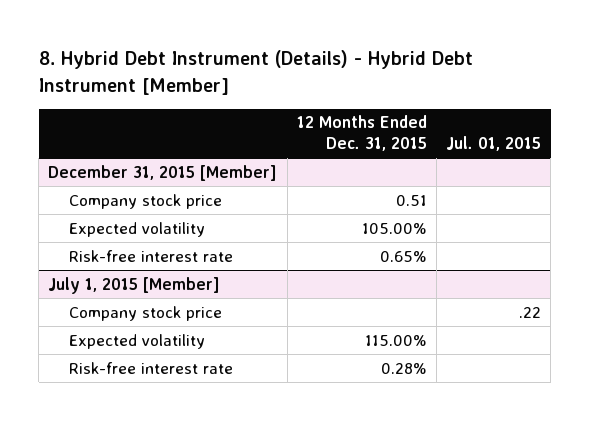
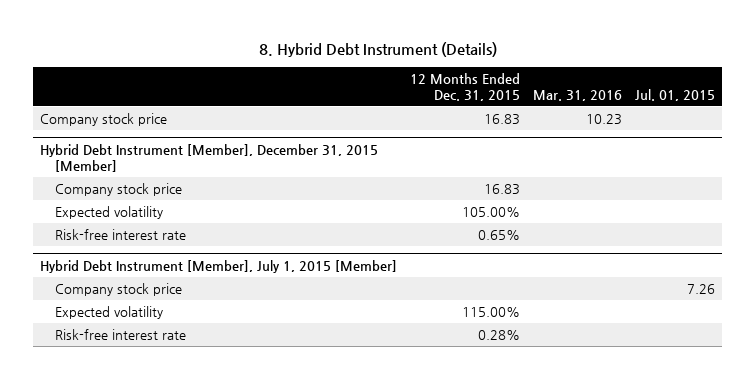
- 8. Hybrid Debt Instrument (Details) - Hybrid Debt Instrument [Member]
+ 8. Hybrid Debt Instrument (Details)
- | 12 Months Ended Dec. 31, 2015 | Jul. 01, 2015
+ | 12 Months Ended Dec. 31, 2015 | Mar. 31, 2016 | Jul. 01, 2015
- December 31, 2015 [Member]
- Company stock price | 0.51 |
+ Company stock price | 16.83 | 10.23 |
+ Hybrid Debt Instrument [Member], December 31, 2015 [Member]
+ Company stock price | 16.83 | |
- July 1, 2015 [Member]
- Company stock price | | .22
+ Hybrid Debt Instrument [Member], July 1, 2015 [Member]
+ Company stock price | | | 7.26

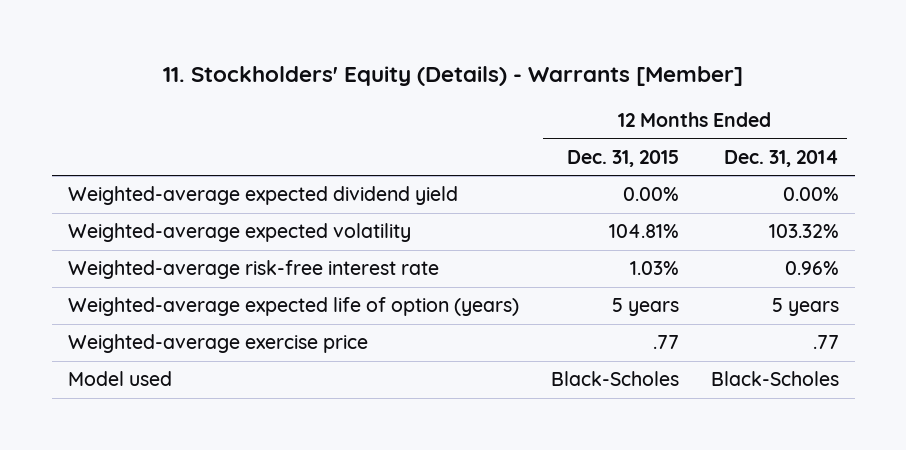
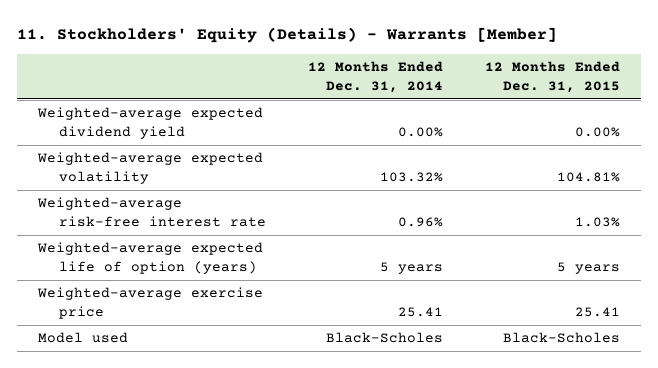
- | 12 Months Ended Dec. 31, 2015 | 12 Months Ended Dec. 31, 2014
+ | 12 Months Ended Dec. 31, 2014 | 12 Months Ended Dec. 31, 2015
- Weighted-average exercise price | .77 | .77
+ Weighted-average exercise price | 25.41 | 25.41

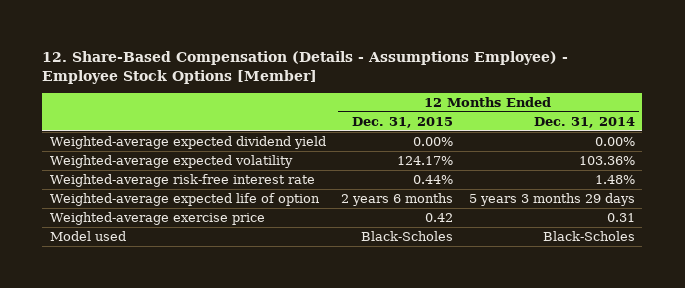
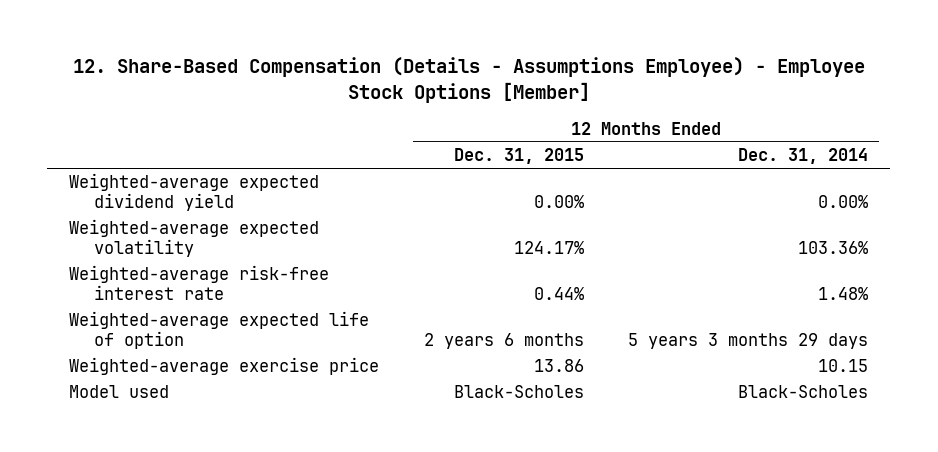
- Weighted-average exercise price | 0.42 | 0.31
+ Weighted-average exercise price | 13.86 | 10.15

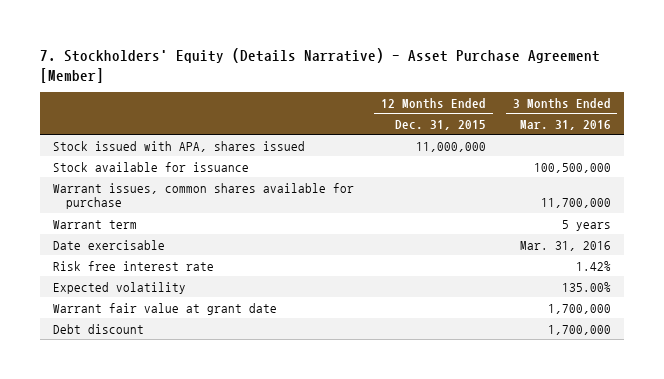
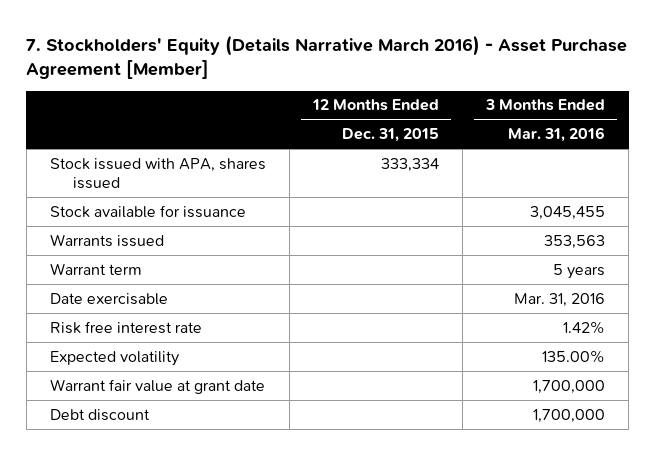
- 7. Stockholders' Equity (Details Narrative) - Asset Purchase Agreement [Member]
+ 7. Stockholders' Equity (Details Narrative March 2016) - Asset Purchase Agreement [Member]
- Stock issued with APA, shares issued | 11,000,000 |
- Stock available for issuance | | 100,500,000
- Warrant issues, common shares available for purchase | | 11,700,000
+ Stock issued with APA, shares issued | 333,334 |
+ Stock available for issuance | | 3,045,455
+ Warrants issued | | 353,563

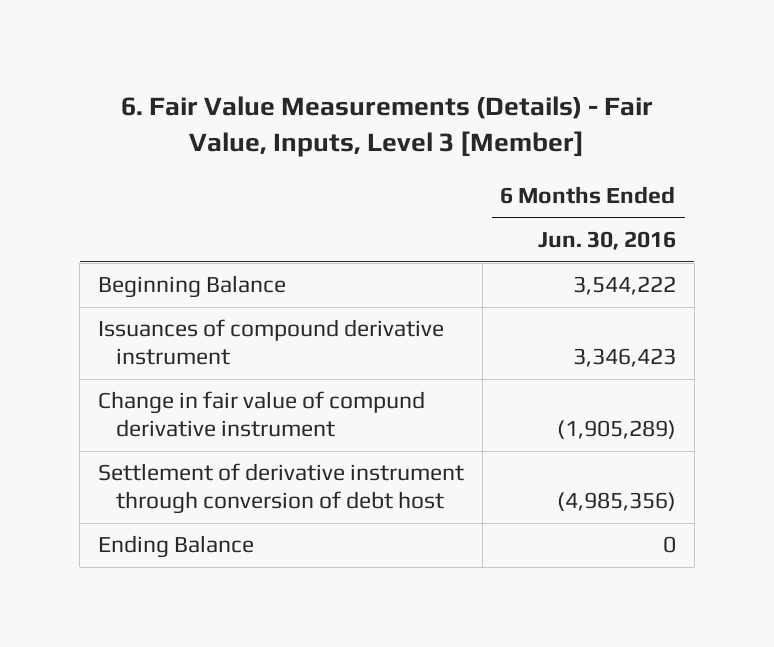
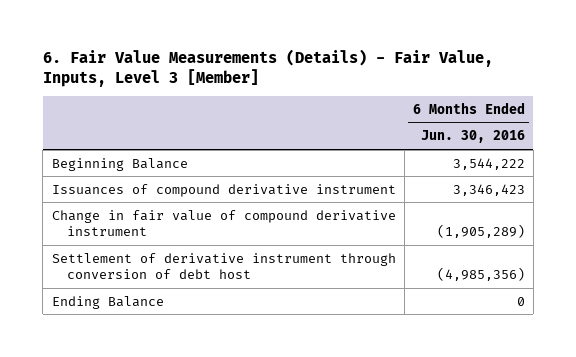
- Change in fair value of compund derivative instrument | (1,905,289)
+ Change in fair value of compound derivative instrument | (1,905,289)

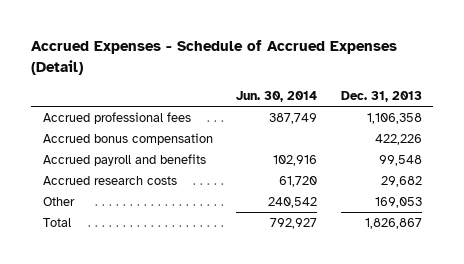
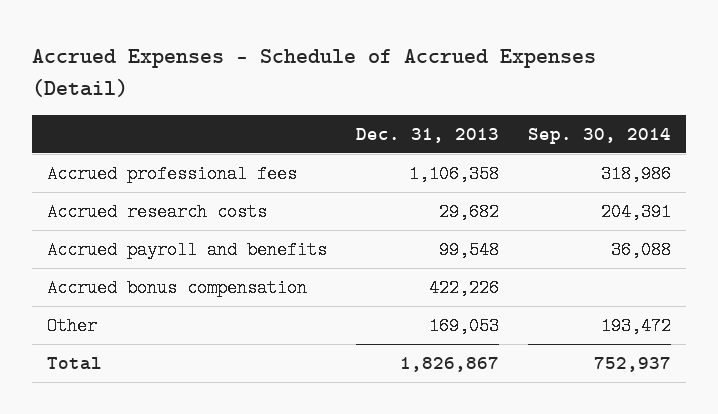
- | Jun. 30, 2014 | Dec. 31, 2013
+ | Dec. 31, 2013 | Sep. 30, 2014
moved down: Accrued payroll and benefits | 99,548 | 36,088
moved down: Accrued bonus compensation | 422,226 |

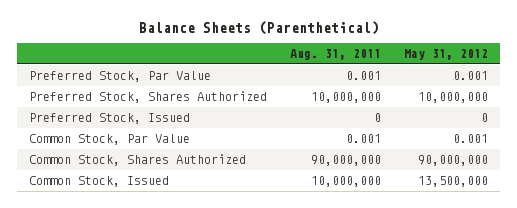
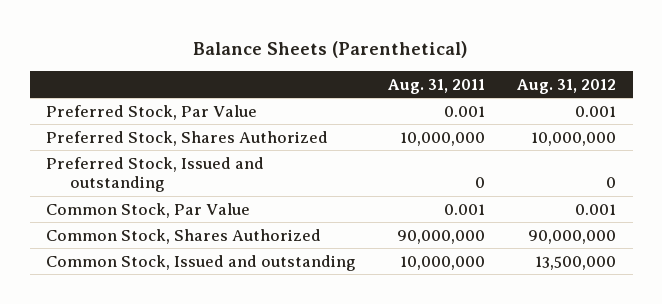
- | Aug. 31, 2011 | May 31, 2012
+ | Aug. 31, 2011 | Aug. 31, 2012
- Preferred Stock, Issued | 0 | 0
+ Preferred Stock, Issued and outstanding | 0 | 0
- Common Stock, Issued | 10,000,000 | 13,500,000
+ Common Stock, Issued and outstanding | 10,000,000 | 13,500,000

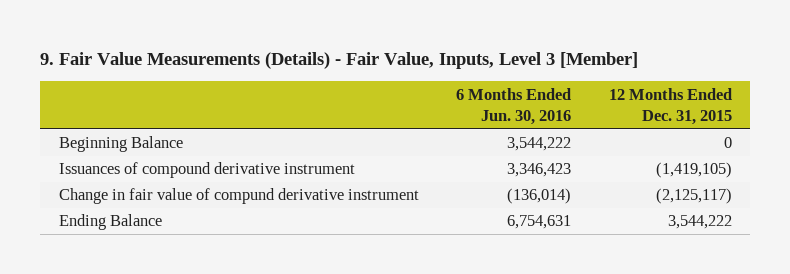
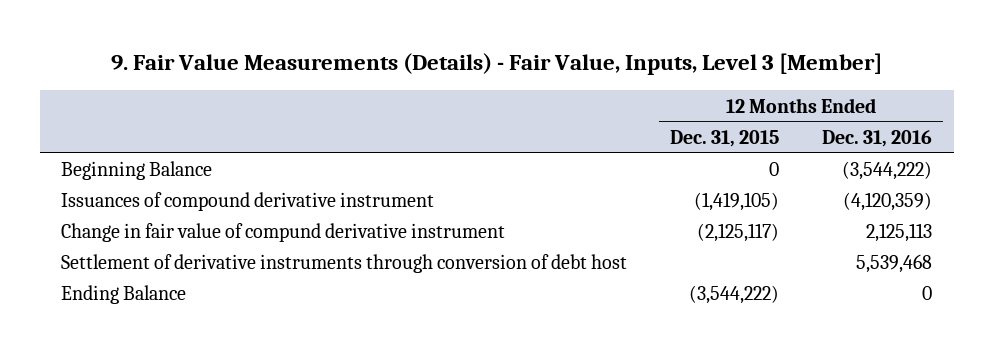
- | 6 Months Ended Jun. 30, 2016 | 12 Months Ended Dec. 31, 2015
+ | 12 Months Ended Dec. 31, 2015 | 12 Months Ended Dec. 31, 2016
- Ending Balance | 6,754,631 | 3,544,222
+ Settlement of derivative instruments through conversion of debt host | | 5,539,468
+ Ending Balance | (3,544,222) | 0

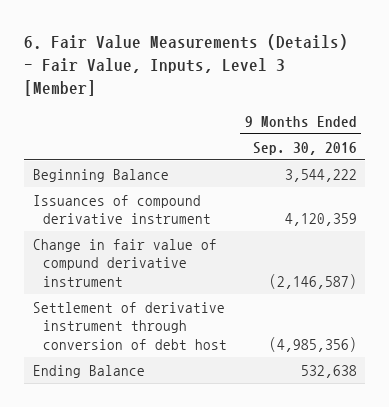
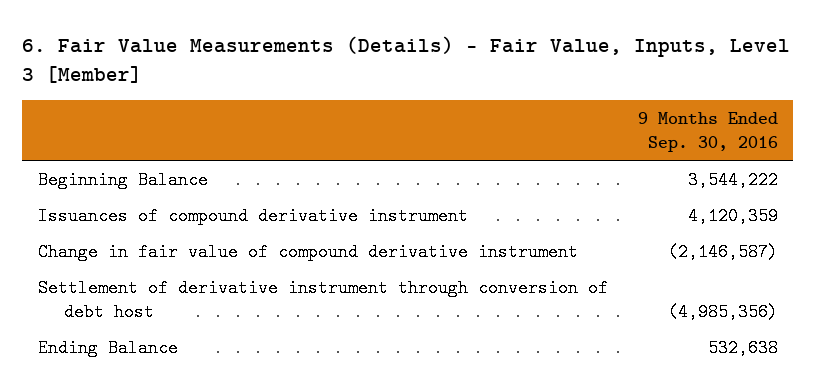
- Change in fair value of compund derivative instrument | (2,146,587)
+ Change in fair value of compound derivative instrument | (2,146,587)

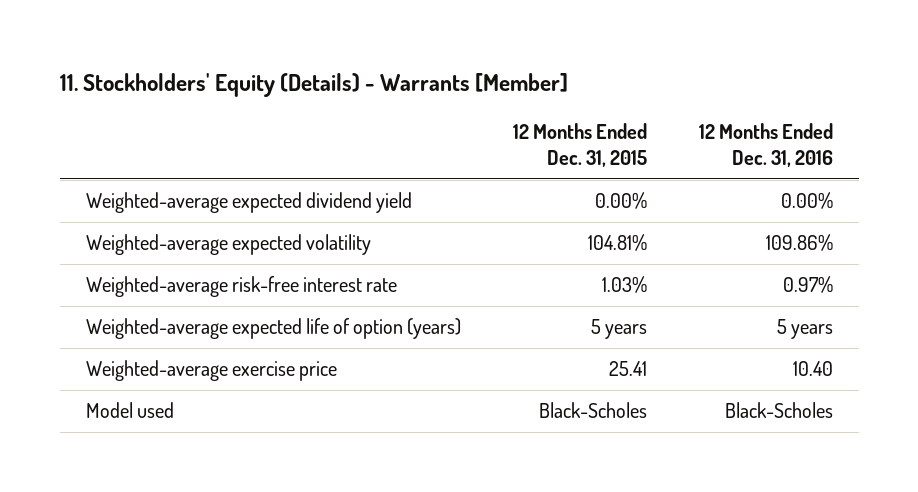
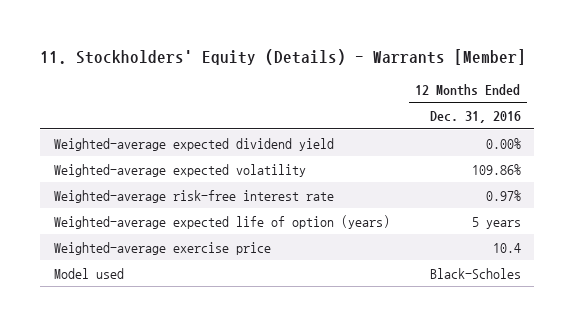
- | 12 Months Ended Dec. 31, 2015 | 12 Months Ended Dec. 31, 2016
+ | 12 Months Ended Dec. 31, 2016
- Weighted-average exercise price | 25.41 | 10.40
+ Weighted-average exercise price | 10.4

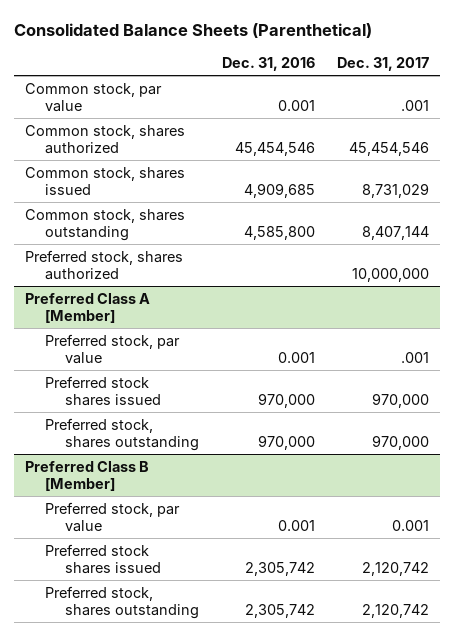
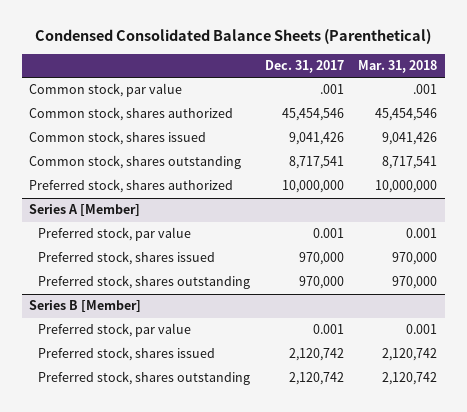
- Consolidated Balance Sheets (Parenthetical)
+ Condensed Consolidated Balance Sheets (Parenthetical)
- | Dec. 31, 2016 | Dec. 31, 2017
+ | Dec. 31, 2017 | Mar. 31, 2018
- Common stock, shares issued | 4,909,685 | 8,731,029
- Common stock, shares outstanding | 4,585,800 | 8,407,144
+ Common stock, shares issued | 9,041,426 | 9,041,426
+ Common stock, shares outstanding | 8,717,541 | 8,717,541
- Preferred Class A [Member]
- Preferred stock, par value | 0.001 | .001
- Preferred stock shares issued | 970,000 | 970,000
+ Series A [Member]
+ Preferred stock, par value | 0.001 | 0.001
+ Preferred stock, shares issued | 970,000 | 970,000
- Preferred Class B [Member]
+ Series B [Member]
- Preferred stock shares issued | 2,305,742 | 2,120,742
+ Preferred stock, shares issued | 2,120,742 | 2,120,742

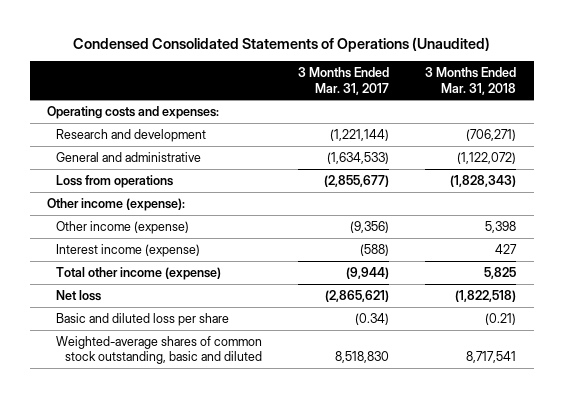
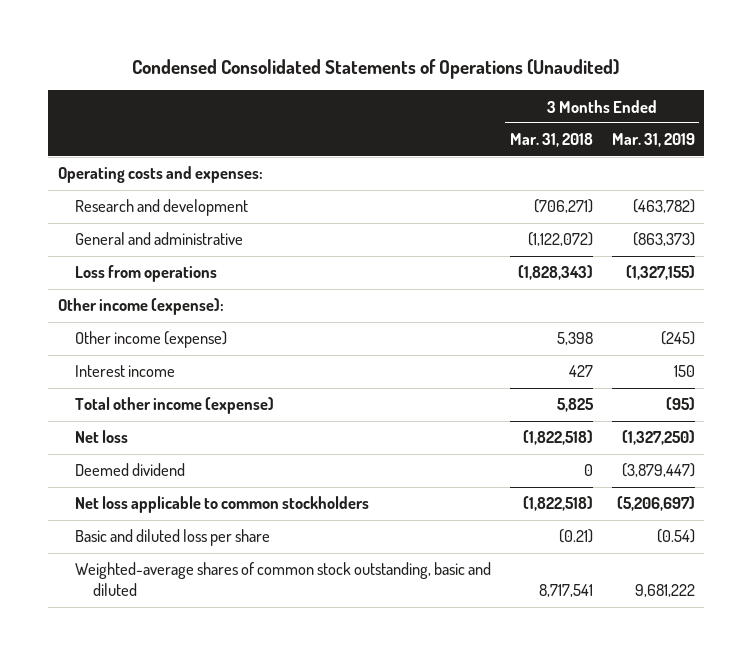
- | 3 Months Ended Mar. 31, 2017 | 3 Months Ended Mar. 31, 2018
+ | 3 Months Ended Mar. 31, 2018 | 3 Months Ended Mar. 31, 2019
- Interest income (expense) | (588) | 427
+ Interest income | 427 | 150
+ Deemed dividend | 0 | (3,879,447)
+ Net loss applicable to common stockholders | (1,822,518) | (5,206,697)

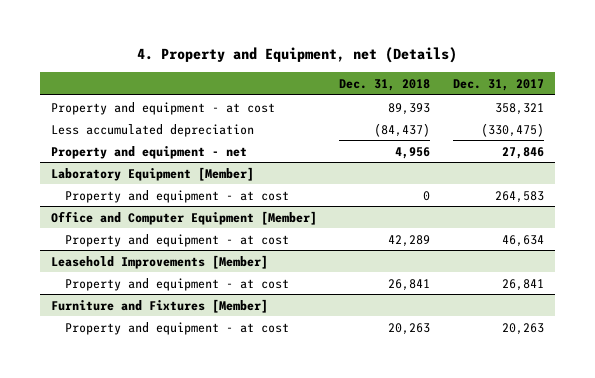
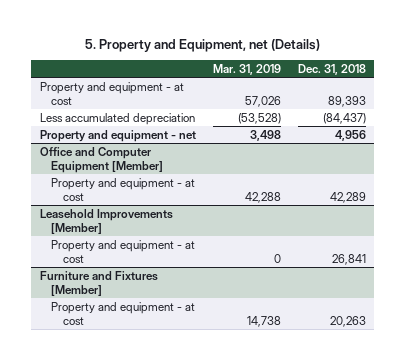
- 4. Property and Equipment, net (Details)
+ 5. Property and Equipment, net (Details)
- | Dec. 31, 2018 | Dec. 31, 2017
+ | Mar. 31, 2019 | Dec. 31, 2018
- Laboratory Equipment [Member]
- Property and equipment - at cost | 0 | 264,583

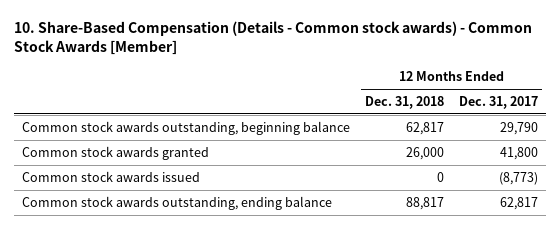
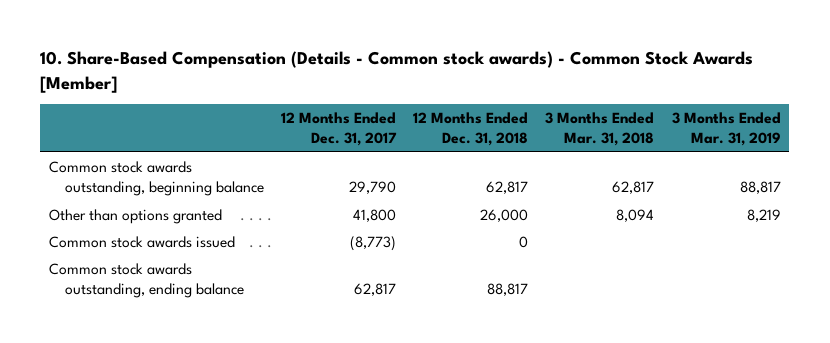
- | 12 Months Ended Dec. 31, 2018 | 12 Months Ended Dec. 31, 2017
+ | 12 Months Ended Dec. 31, 2017 | 12 Months Ended Dec. 31, 2018 | 3 Months Ended Mar. 31, 2018 | 3 Months Ended Mar. 31, 2019
- Common stock awards granted | 26,000 | 41,800
+ Other than options granted | 41,800 | 26,000 | 8,094 | 8,219

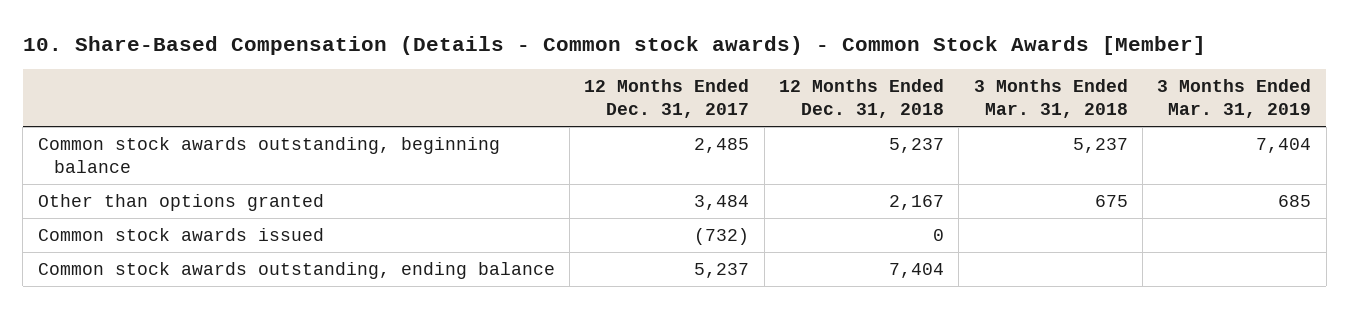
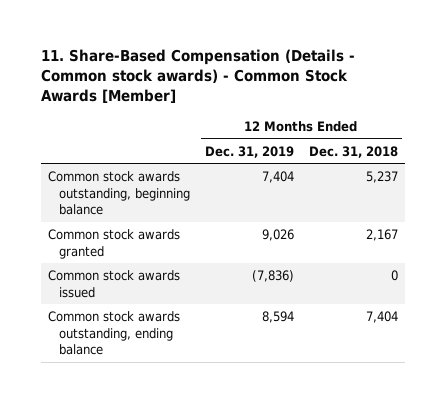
- 10. Share-Based Compensation (Details - Common stock awards) - Common Stock Awards [Member]
+ 11. Share-Based Compensation (Details - Common stock awards) - Common Stock Awards [Member]
- | 12 Months Ended Dec. 31, 2017 | 12 Months Ended Dec. 31, 2018 | 3 Months Ended Mar. 31, 2018 | 3 Months Ended Mar. 31, 2019
+ | 12 Months Ended Dec. 31, 2019 | 12 Months Ended Dec. 31, 2018
- Other than options granted | 3,484 | 2,167 | 675 | 685
+ Common stock awards granted | 9,026 | 2,167

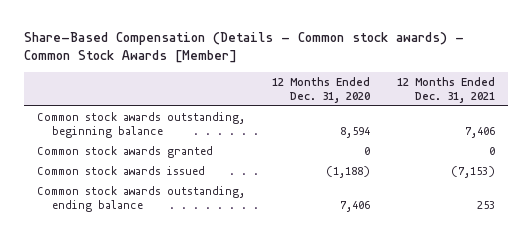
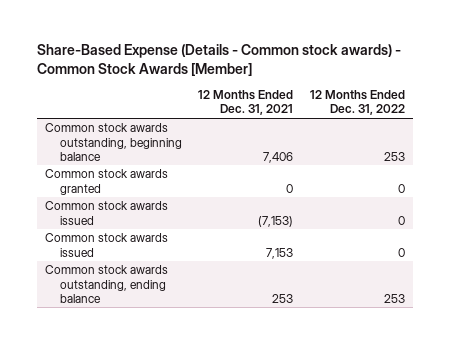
- Share-Based Compensation (Details - Common stock awards) - Common Stock Awards [Member]
+ Share-Based Expense (Details - Common stock awards) - Common Stock Awards [Member]
- | 12 Months Ended Dec. 31, 2020 | 12 Months Ended Dec. 31, 2021
+ | 12 Months Ended Dec. 31, 2021 | 12 Months Ended Dec. 31, 2022
+ Common stock awards issued | 7,153 | 0

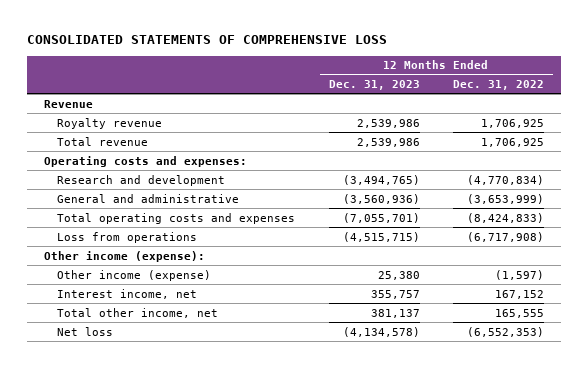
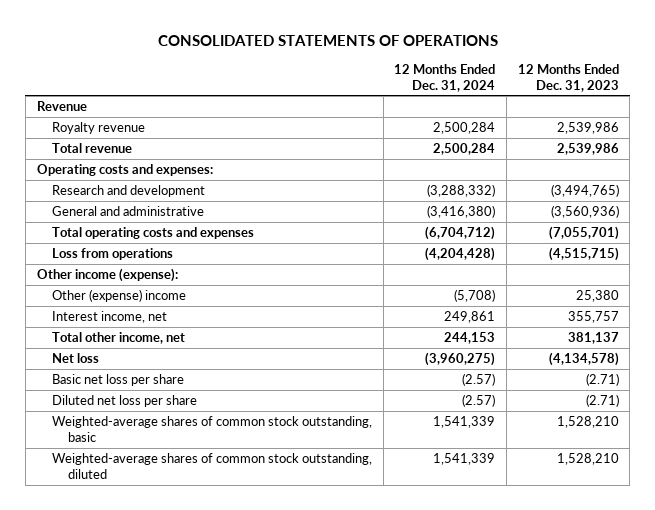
- CONSOLIDATED STATEMENTS OF COMPREHENSIVE LOSS
+ CONSOLIDATED STATEMENTS OF OPERATIONS
- | 12 Months Ended Dec. 31, 2023 | 12 Months Ended Dec. 31, 2022
+ | 12 Months Ended Dec. 31, 2024 | 12 Months Ended Dec. 31, 2023
- Other income (expense) | 25,380 | (1,597)
+ Other (expense) income | (5,708) | 25,380
+ Basic net loss per share | (2.57) | (2.71)
+ Diluted net loss per share | (2.57) | (2.71)
+ Weighted-average shares of common stock outstanding, basic | 1,541,339 | 1,528,210
+ Weighted-average shares of common stock outstanding, diluted | 1,541,339 | 1,528,210

